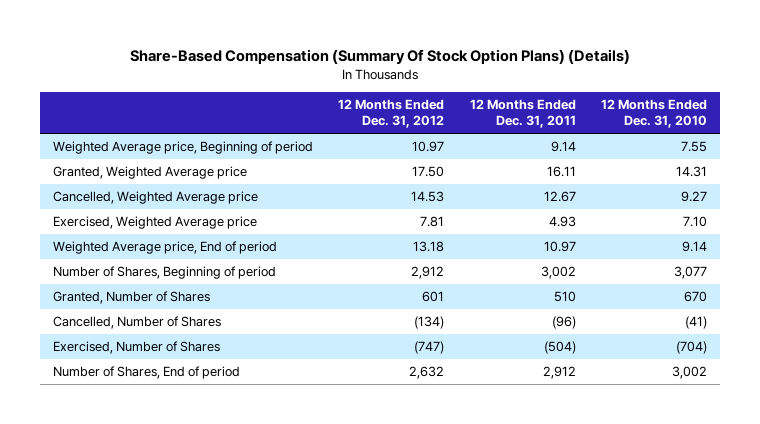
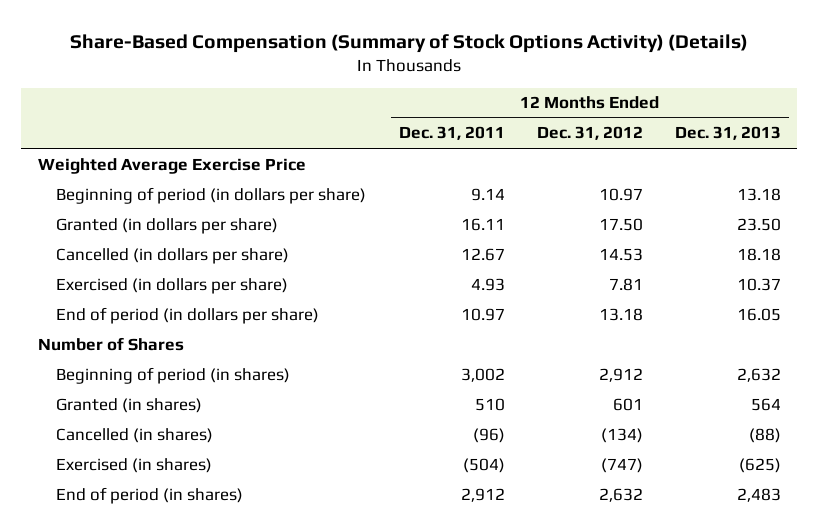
- Share-Based Compensation (Summary Of Stock Option Plans) (Details)
+ Share-Based Compensation (Summary of Stock Options Activity) (Details)
- | 12 Months Ended Dec. 31, 2012 | 12 Months Ended Dec. 31, 2011 | 12 Months Ended Dec. 31, 2010
+ | 12 Months Ended Dec. 31, 2011 | 12 Months Ended Dec. 31, 2012 | 12 Months Ended Dec. 31, 2013
- Weighted Average price, Beginning of period | 10.97 | 9.14 | 7.55
- Granted, Weighted Average price | 17.50 | 16.11 | 14.31
- Cancelled, Weighted Average price | 14.53 | 12.67 | 9.27
- Exercised, Weighted Average price | 7.81 | 4.93 | 7.10
- Weighted Average price, End of period | 13.18 | 10.97 | 9.14
- Number of Shares, Beginning of period | 2,912 | 3,002 | 3,077
- Granted, Number of Shares | 601 | 510 | 670
- Cancelled, Number of Shares | (134) | (96) | (41)
- Exercised, Number of Shares | (747) | (504) | (704)
- Number of Shares, End of period | 2,632 | 2,912 | 3,002
+ Weighted Average Exercise Price
+ Beginning of period (in dollars per share) | 9.14 | 10.97 | 13.18
+ Granted (in dollars per share) | 16.11 | 17.50 | 23.50
+ Cancelled (in dollars per share) | 12.67 | 14.53 | 18.18
+ Exercised (in dollars per share) | 4.93 | 7.81 | 10.37
+ End of period (in dollars per share) | 10.97 | 13.18 | 16.05
+ Number of Shares
+ Beginning of period (in shares) | 3,002 | 2,912 | 2,632
+ Granted (in shares) | 510 | 601 | 564
+ Cancelled (in shares) | (96) | (134) | (88)
+ Exercised (in shares) | (504) | (747) | (625)
+ End of period (in shares) | 2,912 | 2,632 | 2,483

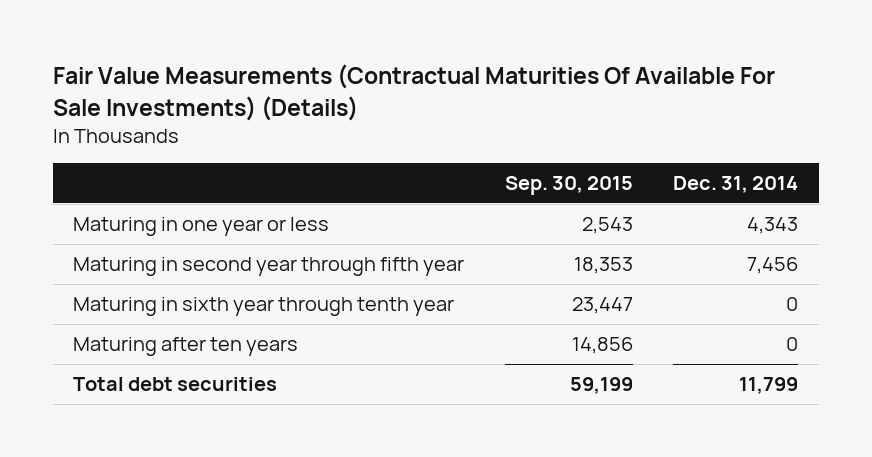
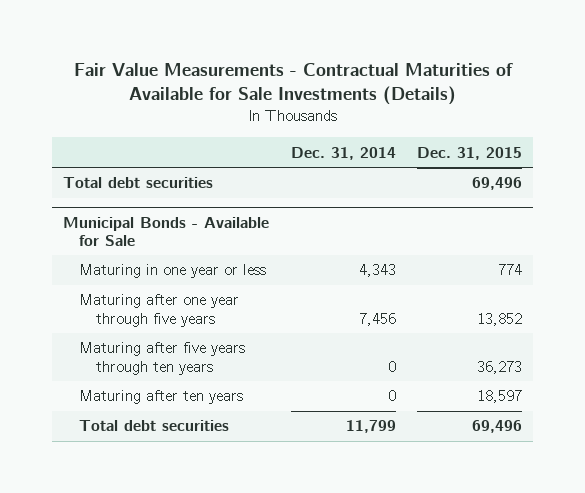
- Fair Value Measurements (Contractual Maturities Of Available For Sale Investments) (Details)
+ Fair Value Measurements - Contractual Maturities of Available for Sale Investments (Details)
- | Sep. 30, 2015 | Dec. 31, 2014
+ | Dec. 31, 2014 | Dec. 31, 2015
+ Total debt securities | | 69,496
+ Municipal Bonds - Available for Sale
- Maturing in second year through fifth year | 18,353 | 7,456
- Maturing in sixth year through tenth year | 23,447 | 0
+ Maturing after one year through five years | 7,456 | 13,852
+ Maturing after five years through ten years | 0 | 36,273

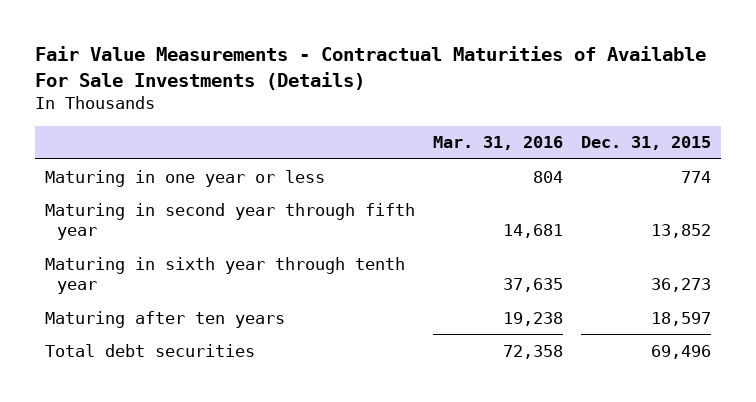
- Fair Value Measurements - Contractual Maturities of Available for Sale Investments (Details)
+ Fair Value Measurements - Contractual Maturities of Available For Sale Investments (Details)
- | Dec. 31, 2014 | Dec. 31, 2015
+ | Mar. 31, 2016 | Dec. 31, 2015
- Total debt securities | | 69,496
- Municipal Bonds - Available for Sale
- Maturing after one year through five years | 7,456 | 13,852
- Maturing after five years through ten years | 0 | 36,273
+ Maturing in second year through fifth year | 14,681 | 13,852
+ Maturing in sixth year through tenth year | 37,635 | 36,273

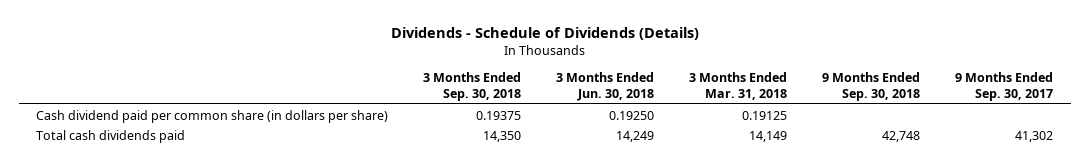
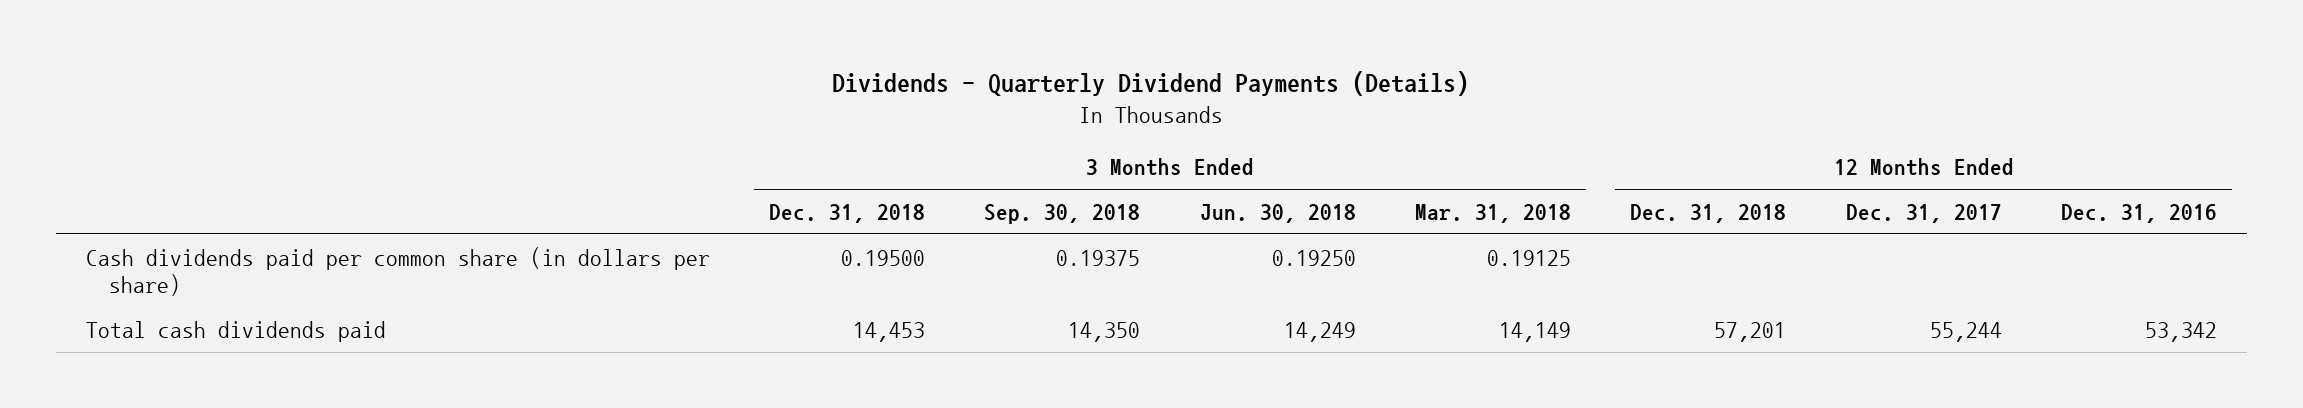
- Dividends - Schedule of Dividends (Details)
+ Dividends - Quarterly Dividend Payments (Details)
- | 3 Months Ended Sep. 30, 2018 | 3 Months Ended Jun. 30, 2018 | 3 Months Ended Mar. 31, 2018 | 9 Months Ended Sep. 30, 2018 | 9 Months Ended Sep. 30, 2017
+ | 3 Months Ended Dec. 31, 2018 | 3 Months Ended Sep. 30, 2018 | 3 Months Ended Jun. 30, 2018 | 3 Months Ended Mar. 31, 2018 | 12 Months Ended Dec. 31, 2018 | 12 Months Ended Dec. 31, 2017 | 12 Months Ended Dec. 31, 2016
- Cash dividend paid per common share (in dollars per share) | 0.19375 | 0.19250 | 0.19125 | |
+ Cash dividends paid per common share (in dollars per share) | 0.19500 | 0.19375 | 0.19250 | 0.19125 | | |

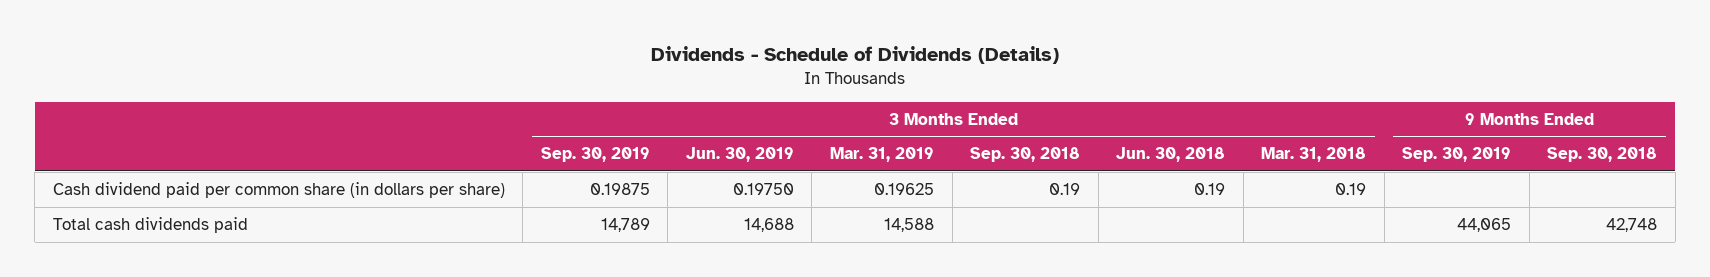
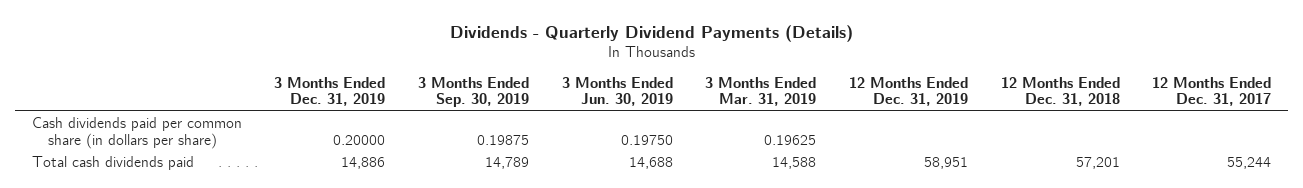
- Dividends - Schedule of Dividends (Details)
+ Dividends - Quarterly Dividend Payments (Details)
- | 3 Months Ended Sep. 30, 2019 | 3 Months Ended Jun. 30, 2019 | 3 Months Ended Mar. 31, 2019 | 3 Months Ended Sep. 30, 2018 | 3 Months Ended Jun. 30, 2018 | 3 Months Ended Mar. 31, 2018 | 9 Months Ended Sep. 30, 2019 | 9 Months Ended Sep. 30, 2018
+ | 3 Months Ended Dec. 31, 2019 | 3 Months Ended Sep. 30, 2019 | 3 Months Ended Jun. 30, 2019 | 3 Months Ended Mar. 31, 2019 | 12 Months Ended Dec. 31, 2019 | 12 Months Ended Dec. 31, 2018 | 12 Months Ended Dec. 31, 2017
- Cash dividend paid per common share (in dollars per share) | 0.19875 | 0.19750 | 0.19625 | 0.19 | 0.19 | 0.19 | |
+ Cash dividends paid per common share (in dollars per share) | 0.20000 | 0.19875 | 0.19750 | 0.19625 | | |

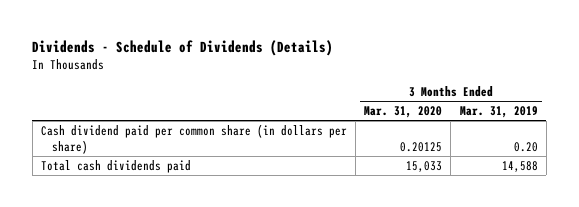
- Dividends - Quarterly Dividend Payments (Details)
+ Dividends - Schedule of Dividends (Details)
- | 3 Months Ended Dec. 31, 2019 | 3 Months Ended Sep. 30, 2019 | 3 Months Ended Jun. 30, 2019 | 3 Months Ended Mar. 31, 2019 | 12 Months Ended Dec. 31, 2019 | 12 Months Ended Dec. 31, 2018 | 12 Months Ended Dec. 31, 2017
+ | 3 Months Ended Mar. 31, 2020 | 3 Months Ended Mar. 31, 2019
- Cash dividends paid per common share (in dollars per share) | 0.20000 | 0.19875 | 0.19750 | 0.19625 | | |
+ Cash dividend paid per common share (in dollars per share) | 0.20125 | 0.20

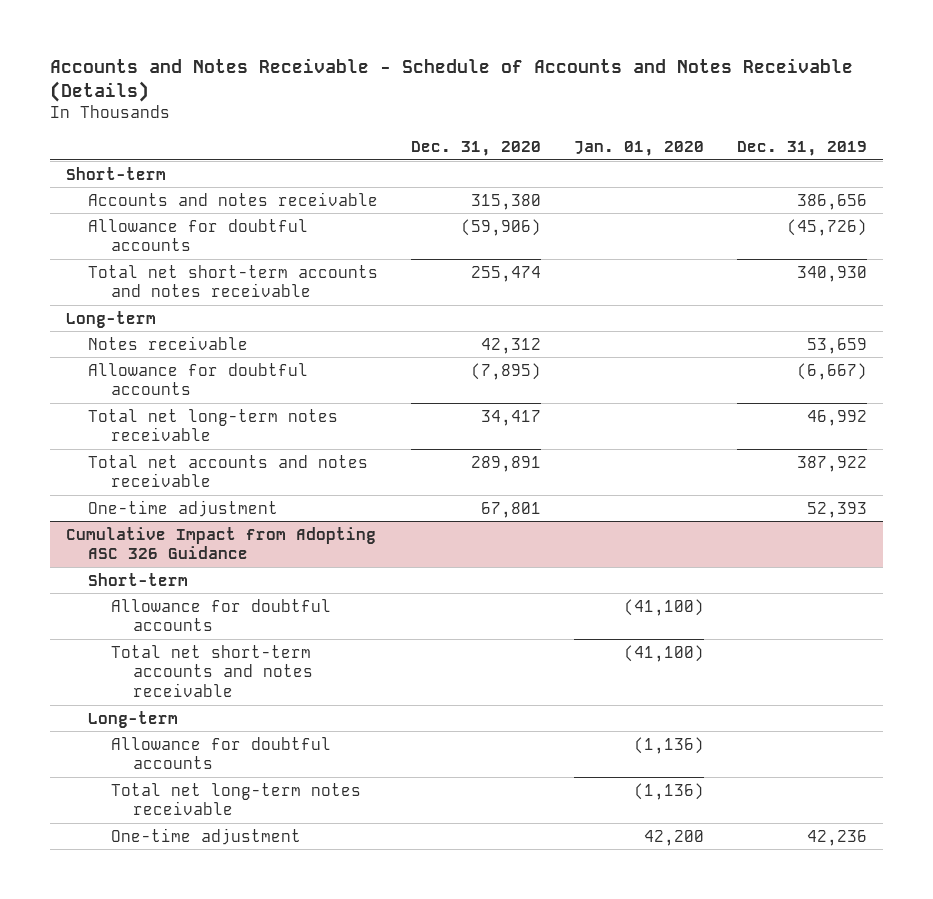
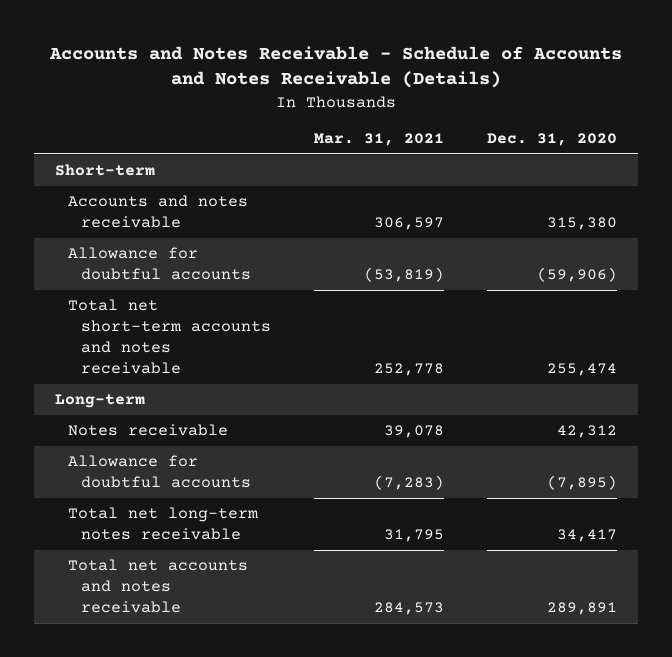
- | Dec. 31, 2020 | Jan. 01, 2020 | Dec. 31, 2019
+ | Mar. 31, 2021 | Dec. 31, 2020
- One-time adjustment | 67,801 | | 52,393
- Cumulative Impact from Adopting ASC 326 Guidance
- Short-term
- Allowance for doubtful accounts | | (41,100) |
- Total net short-term accounts and notes receivable | | (41,100) |
- Long-term
- Allowance for doubtful accounts | | (1,136) |
- Total net long-term notes receivable | | (1,136) |
- One-time adjustment | | 42,200 | 42,236

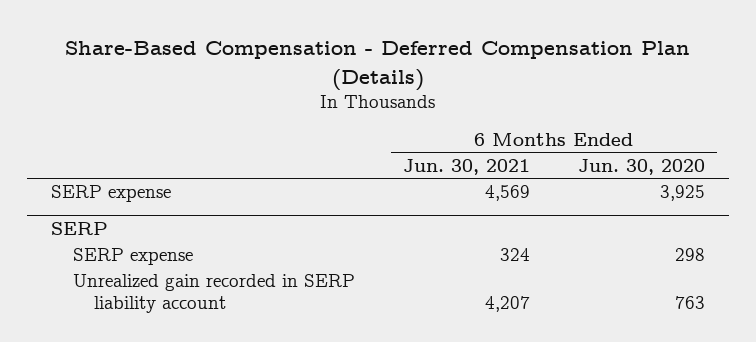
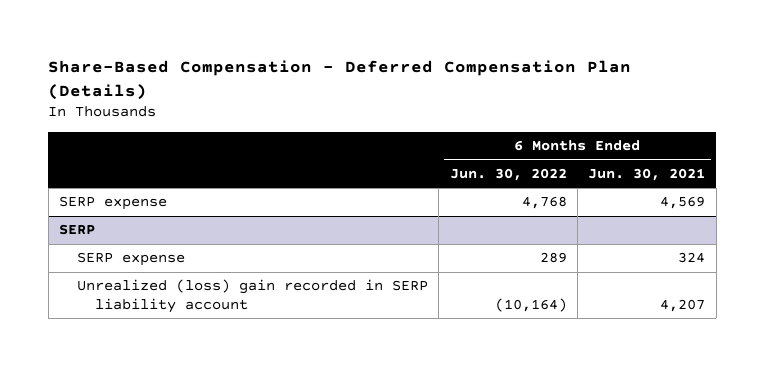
- | 6 Months Ended Jun. 30, 2021 | 6 Months Ended Jun. 30, 2020
+ | 6 Months Ended Jun. 30, 2022 | 6 Months Ended Jun. 30, 2021
@ SERP
- Unrealized gain recorded in SERP liability account | 4,207 | 763
+ Unrealized (loss) gain recorded in SERP liability account | (10,164) | 4,207

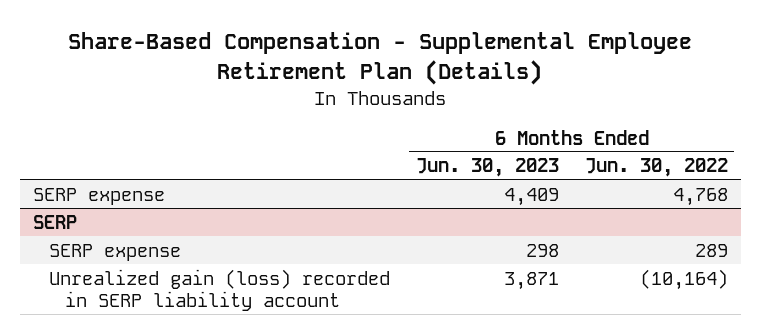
- Share-Based Compensation - Deferred Compensation Plan (Details)
+ Share-Based Compensation - Supplemental Employee Retirement Plan (Details)
- | 6 Months Ended Jun. 30, 2022 | 6 Months Ended Jun. 30, 2021
+ | 6 Months Ended Jun. 30, 2023 | 6 Months Ended Jun. 30, 2022
@ SERP
- Unrealized (loss) gain recorded in SERP liability account | (10,164) | 4,207
+ Unrealized gain (loss) recorded in SERP liability account | 3,871 | (10,164)

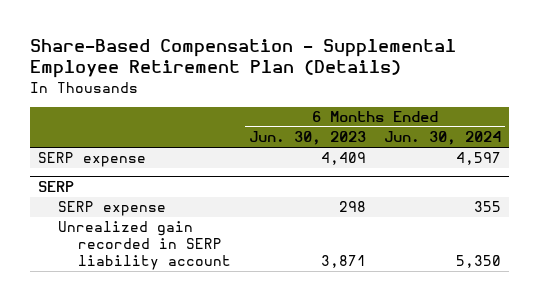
- | 6 Months Ended Jun. 30, 2023 | 6 Months Ended Jun. 30, 2022
+ | 6 Months Ended Jun. 30, 2023 | 6 Months Ended Jun. 30, 2024
@ SERP
- Unrealized gain (loss) recorded in SERP liability account | 3,871 | (10,164)
+ Unrealized gain recorded in SERP liability account | 3,871 | 5,350

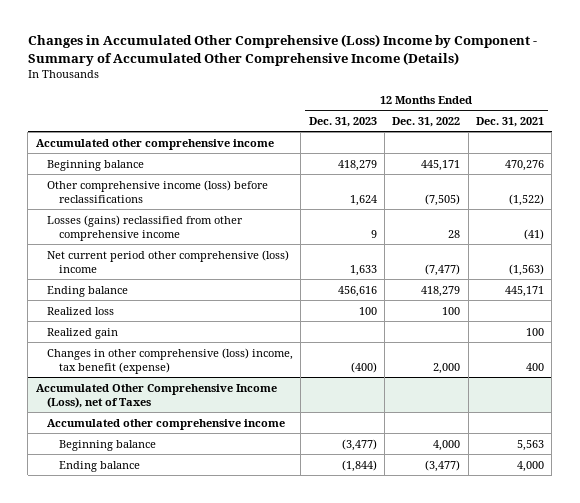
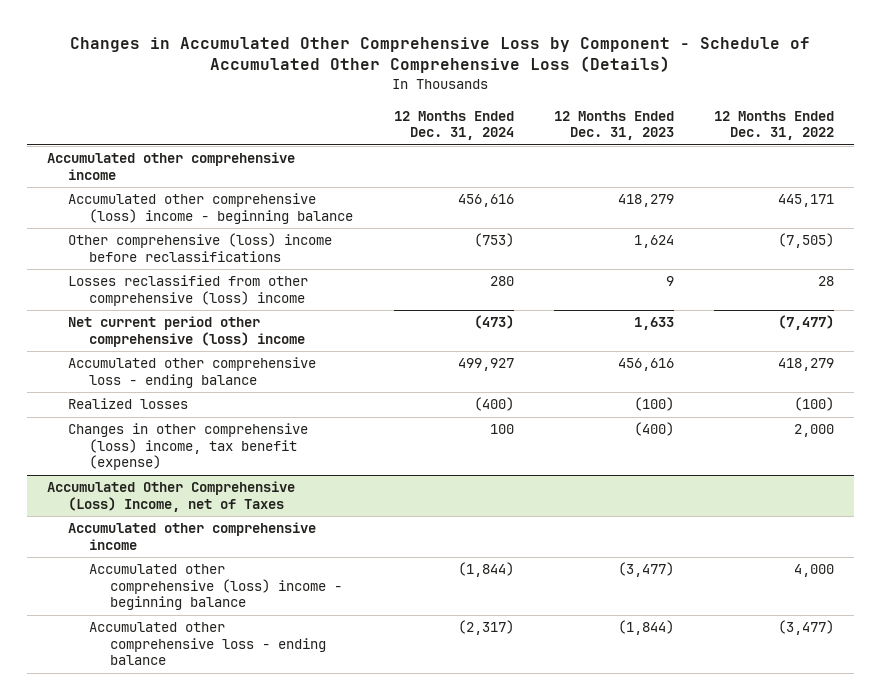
- Changes in Accumulated Other Comprehensive (Loss) Income by Component - Summary of Accumulated Other Comprehensive Income (Details)
+ Changes in Accumulated Other Comprehensive Loss by Component - Schedule of Accumulated Other Comprehensive Loss (Details)
- | 12 Months Ended Dec. 31, 2023 | 12 Months Ended Dec. 31, 2022 | 12 Months Ended Dec. 31, 2021
+ | 12 Months Ended Dec. 31, 2024 | 12 Months Ended Dec. 31, 2023 | 12 Months Ended Dec. 31, 2022
- Beginning balance | 418,279 | 445,171 | 470,276
- Other comprehensive income (loss) before reclassifications | 1,624 | (7,505) | (1,522)
- Losses (gains) reclassified from other comprehensive income | 9 | 28 | (41)
+ Accumulated other comprehensive (loss) income - beginning balance | 456,616 | 418,279 | 445,171
+ Other comprehensive (loss) income before reclassifications | (753) | 1,624 | (7,505)
+ Losses reclassified from other comprehensive (loss) income | 280 | 9 | 28
- Ending balance | 456,616 | 418,279 | 445,171
- Realized loss | 100 | 100 |
- Realized gain | | | 100
+ Accumulated other comprehensive loss - ending balance | 499,927 | 456,616 | 418,279
+ Realized losses | (400) | (100) | (100)
- Accumulated Other Comprehensive Income (Loss), net of Taxes
+ Accumulated Other Comprehensive (Loss) Income, net of Taxes
- Beginning balance | (3,477) | 4,000 | 5,563
- Ending balance | (1,844) | (3,477) | 4,000
+ Accumulated other comprehensive (loss) income - beginning balance | (1,844) | (3,477) | 4,000
+ Accumulated other comprehensive loss - ending balance | (2,317) | (1,844) | (3,477)

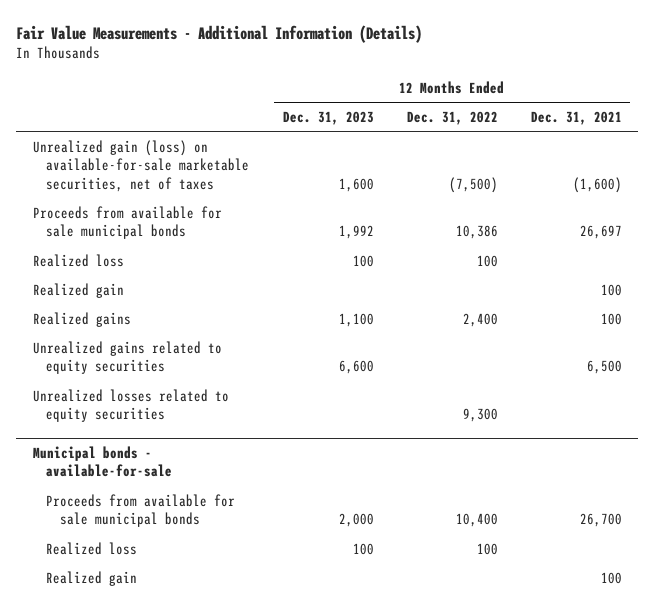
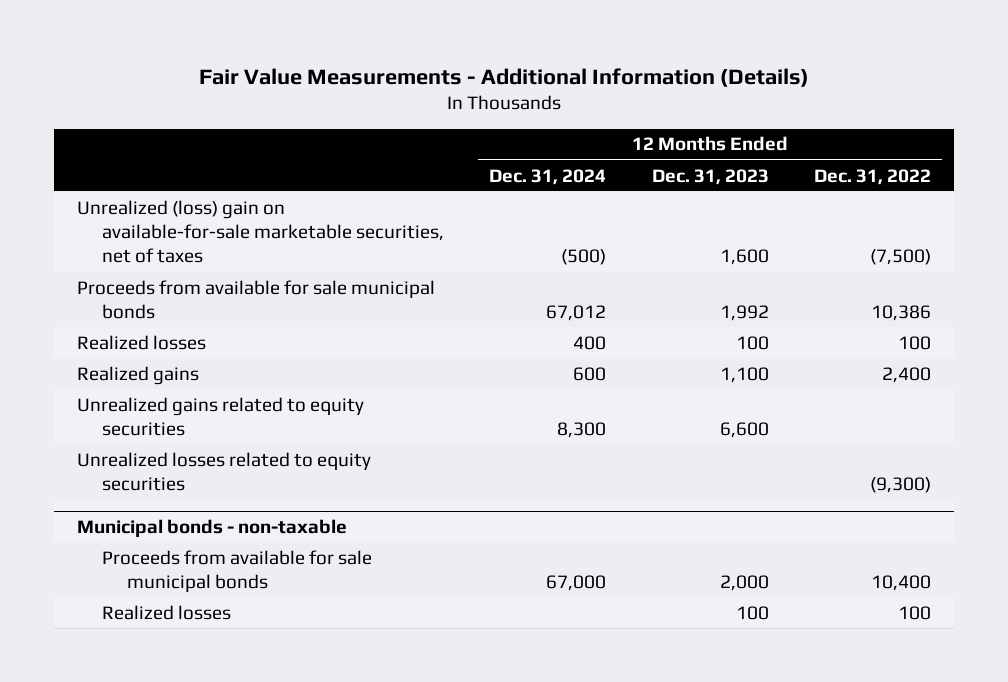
- | 12 Months Ended Dec. 31, 2023 | 12 Months Ended Dec. 31, 2022 | 12 Months Ended Dec. 31, 2021
+ | 12 Months Ended Dec. 31, 2024 | 12 Months Ended Dec. 31, 2023 | 12 Months Ended Dec. 31, 2022
- Unrealized gain (loss) on available-for-sale marketable securities, net of taxes | 1,600 | (7,500) | (1,600)
+ Unrealized (loss) gain on available-for-sale marketable securities, net of taxes | (500) | 1,600 | (7,500)
- Realized loss | 100 | 100 |
- Realized gain | | | 100
+ Realized losses | 400 | 100 | 100
- Unrealized losses related to equity securities | | 9,300 |
- Municipal bonds - available-for-sale
+ Unrealized losses related to equity securities | | | (9,300)
+ Municipal bonds - non-taxable
- Realized loss | 100 | 100 |
- Realized gain | | | 100
+ Realized losses | | 100 | 100

